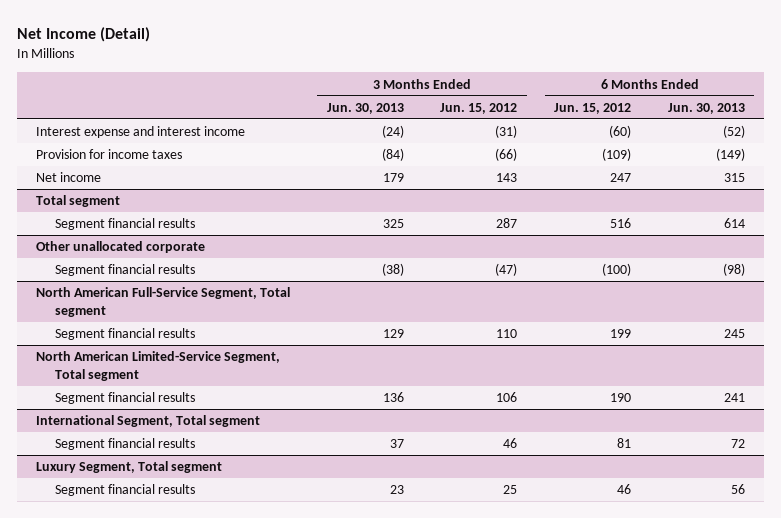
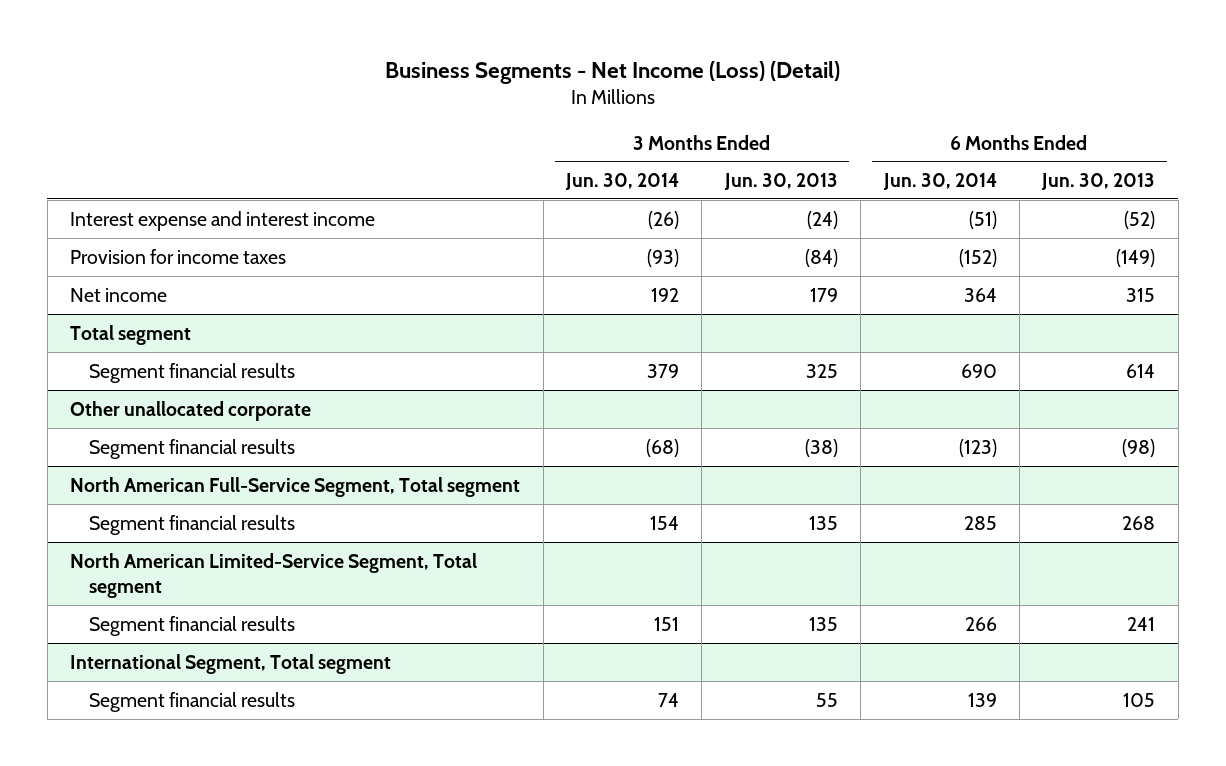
- Net Income (Detail)
+ Business Segments - Net Income (Loss) (Detail)
- | 3 Months Ended Jun. 30, 2013 | 3 Months Ended Jun. 15, 2012 | 6 Months Ended Jun. 15, 2012 | 6 Months Ended Jun. 30, 2013
+ | 3 Months Ended Jun. 30, 2014 | 3 Months Ended Jun. 30, 2013 | 6 Months Ended Jun. 30, 2014 | 6 Months Ended Jun. 30, 2013
@ North American Full-Service Segment, Total segment
- Segment financial results | 129 | 110 | 199 | 245
+ Segment financial results | 154 | 135 | 285 | 268
@ North American Limited-Service Segment, Total segment
- Segment financial results | 136 | 106 | 190 | 241
+ Segment financial results | 151 | 135 | 266 | 241
@ International Segment, Total segment
- Segment financial results | 37 | 46 | 81 | 72
- Luxury Segment, Total segment
- Segment financial results | 23 | 25 | 46 | 56
@ International Segment, Total segment
+ Segment financial results | 74 | 55 | 139 | 105

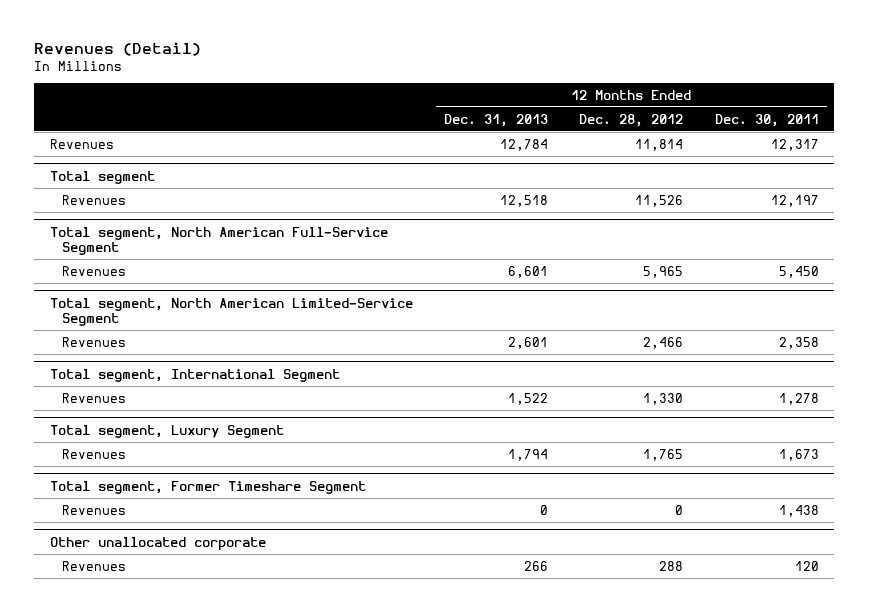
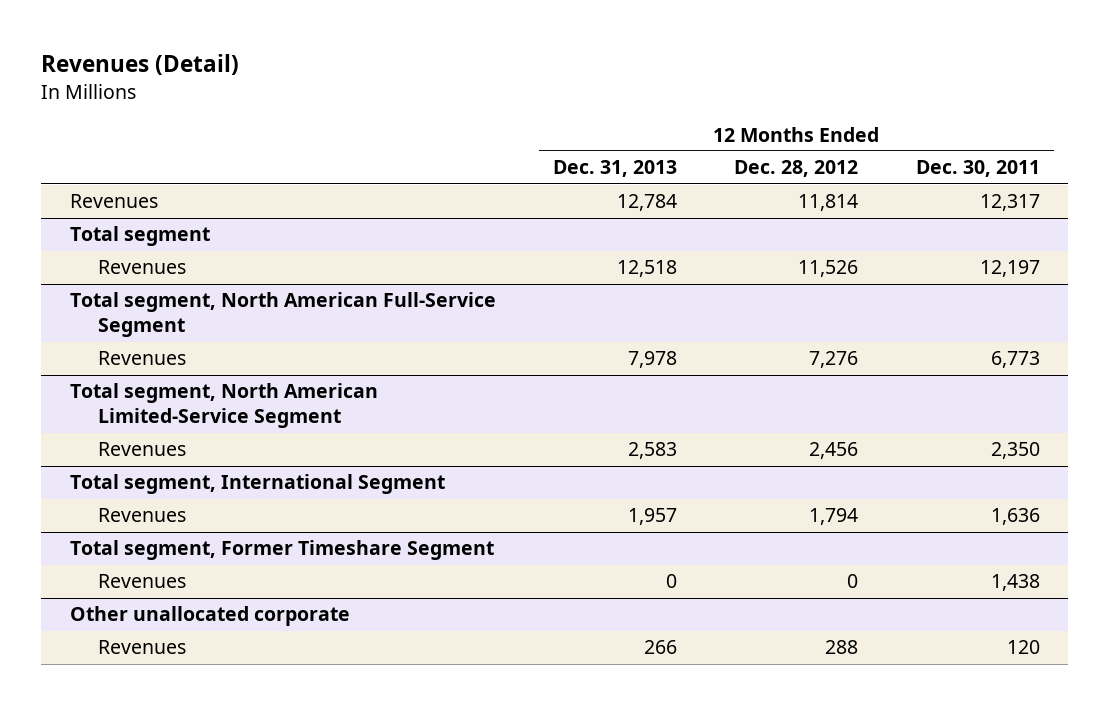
@ Total segment, North American Full-Service Segment
- Revenues | 6,601 | 5,965 | 5,450
+ Revenues | 7,978 | 7,276 | 6,773
@ Total segment, North American Limited-Service Segment
- Revenues | 2,601 | 2,466 | 2,358
+ Revenues | 2,583 | 2,456 | 2,350
@ Total segment, International Segment
- Revenues | 1,522 | 1,330 | 1,278
- Total segment, Luxury Segment
- Revenues | 1,794 | 1,765 | 1,673
@ Total segment, International Segment
+ Revenues | 1,957 | 1,794 | 1,636

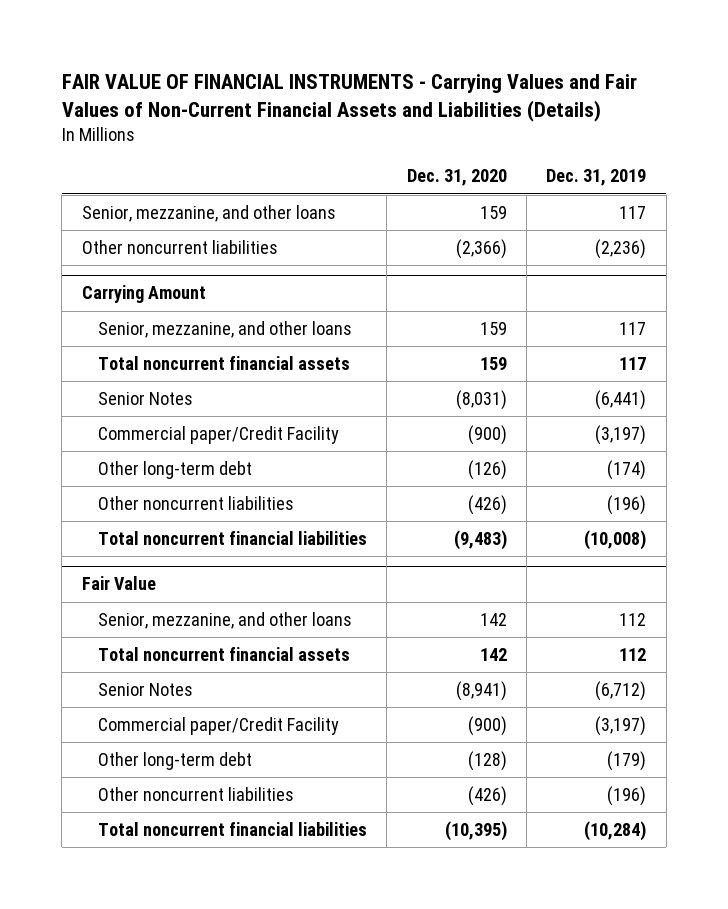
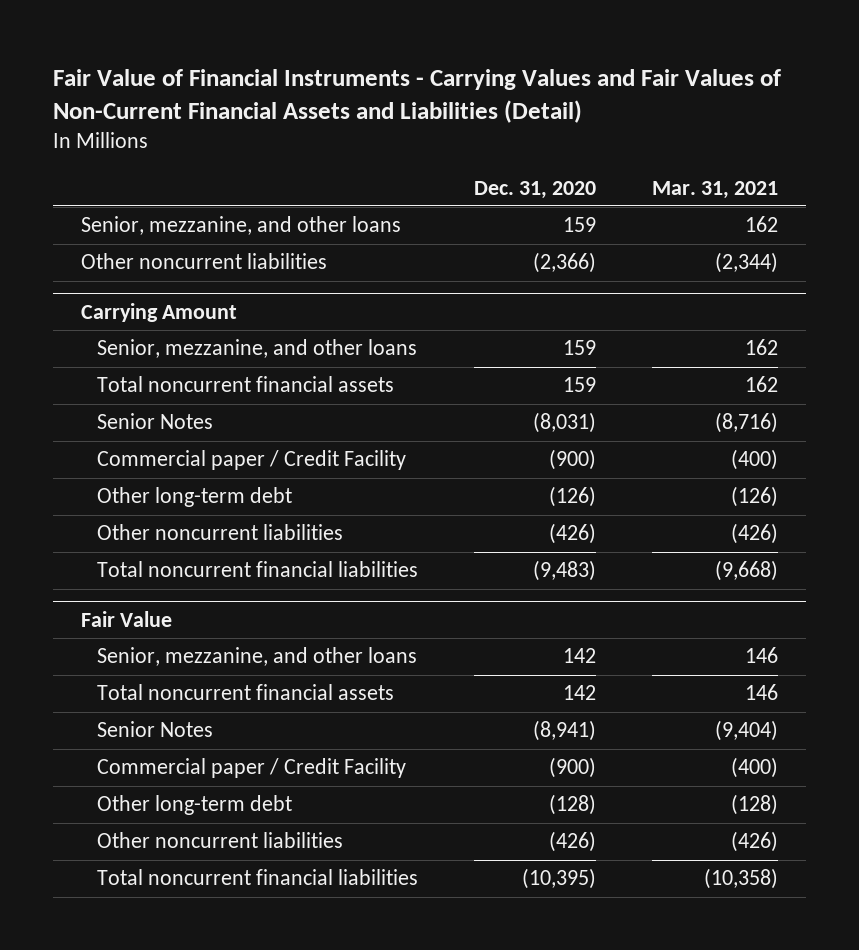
- FAIR VALUE OF FINANCIAL INSTRUMENTS - Carrying Values and Fair Values of Non-Current Financial Assets and Liabilities (Details)
+ Fair Value of Financial Instruments - Carrying Values and Fair Values of Non-Current Financial Assets and Liabilities (Detail)
- | Dec. 31, 2020 | Dec. 31, 2019
+ | Dec. 31, 2020 | Mar. 31, 2021
@ Carrying Amount
- Commercial paper/Credit Facility | (900) | (3,197)
+ Commercial paper / Credit Facility | (900) | (400)
@ Fair Value
- Commercial paper/Credit Facility | (900) | (3,197)
+ Commercial paper / Credit Facility | (900) | (400)

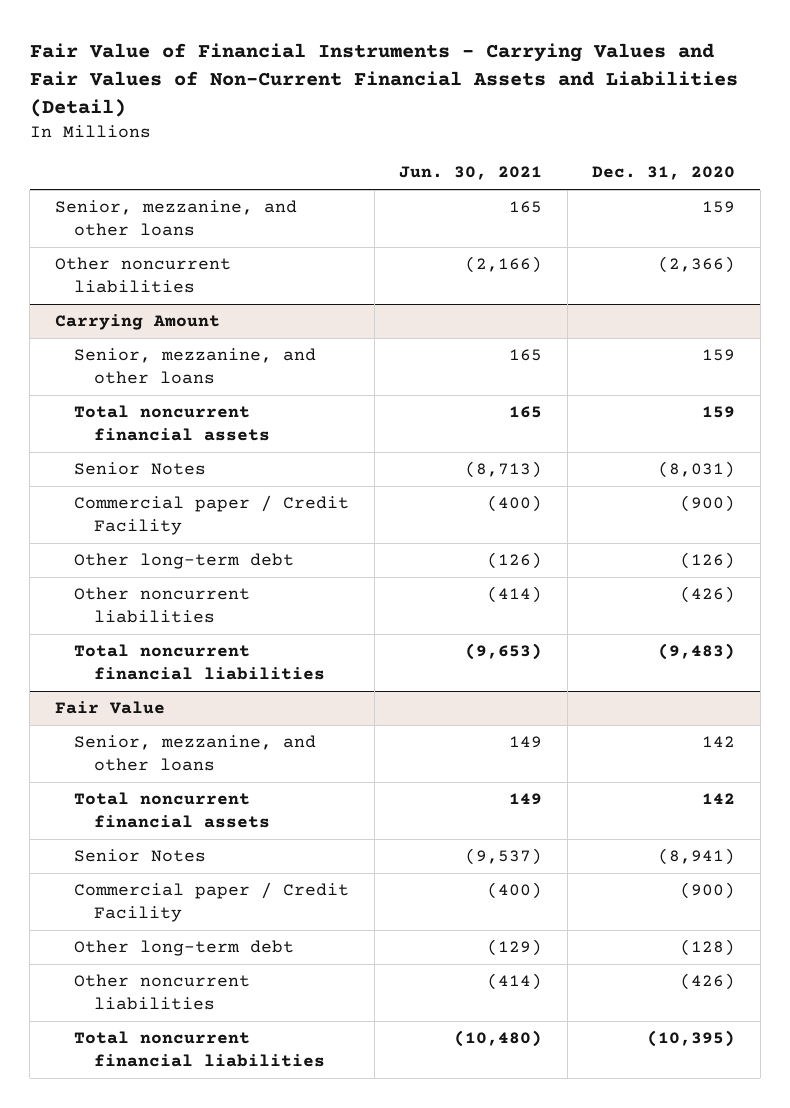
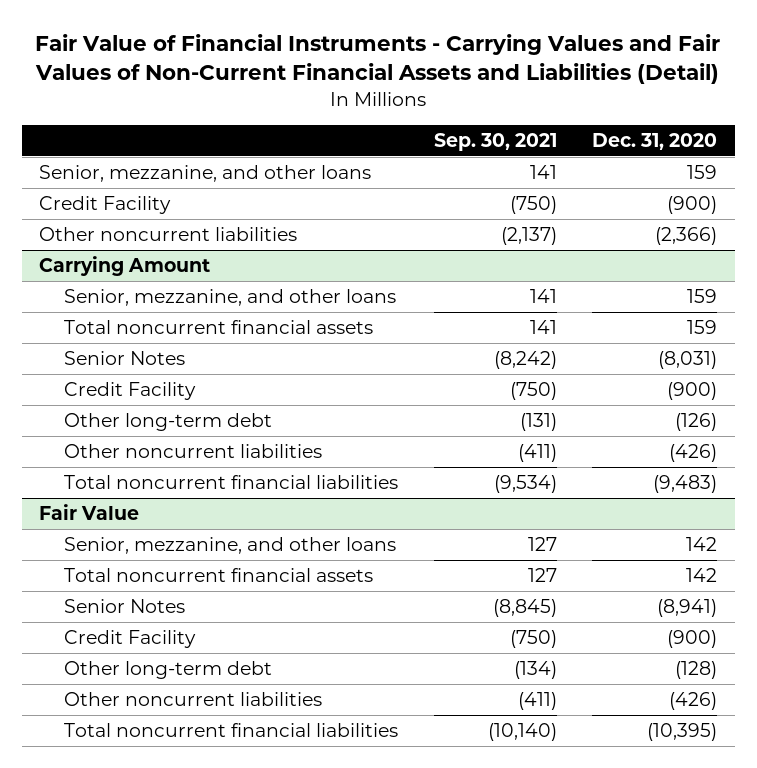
- | Jun. 30, 2021 | Dec. 31, 2020
+ | Sep. 30, 2021 | Dec. 31, 2020
+ Credit Facility | (750) | (900)
@ Carrying Amount
- Commercial paper / Credit Facility | (400) | (900)
+ Credit Facility | (750) | (900)
@ Fair Value
- Commercial paper / Credit Facility | (400) | (900)
+ Credit Facility | (750) | (900)

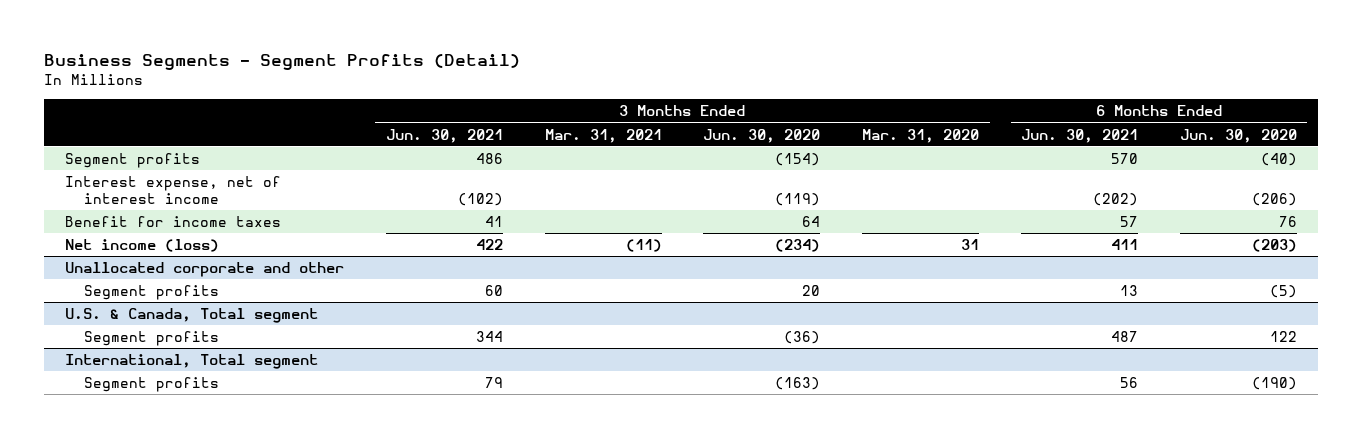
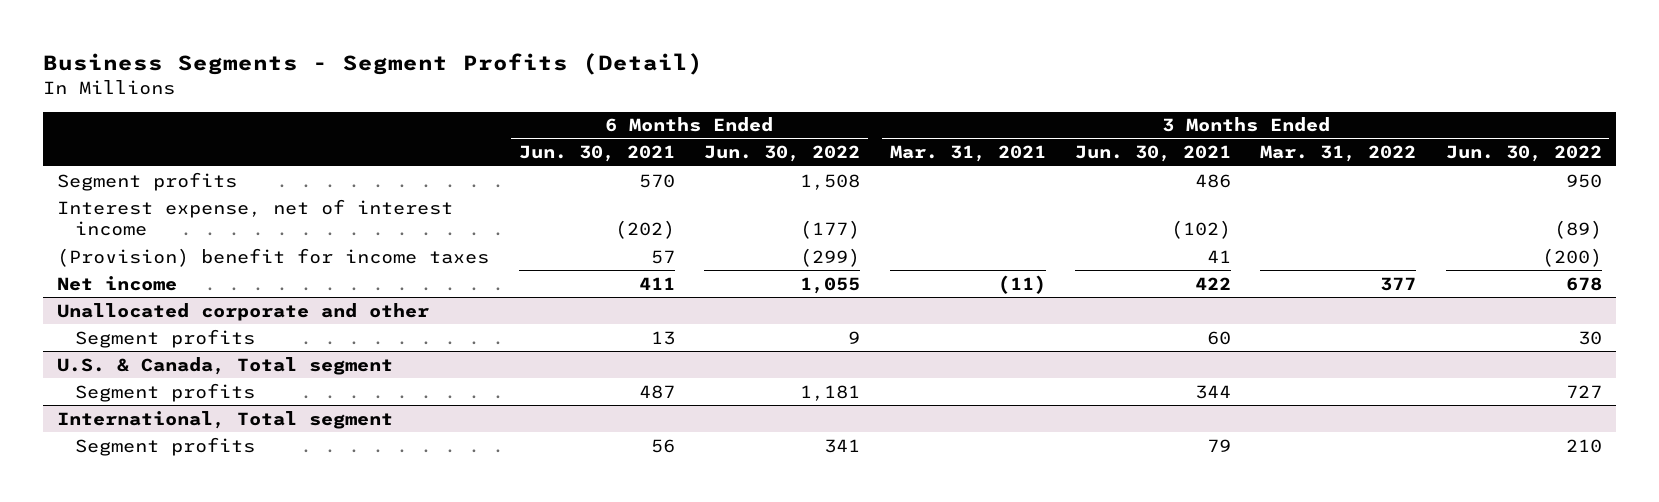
- | 3 Months Ended Jun. 30, 2021 | 3 Months Ended Mar. 31, 2021 | 3 Months Ended Jun. 30, 2020 | 3 Months Ended Mar. 31, 2020 | 6 Months Ended Jun. 30, 2021 | 6 Months Ended Jun. 30, 2020
+ | 6 Months Ended Jun. 30, 2021 | 6 Months Ended Jun. 30, 2022 | 3 Months Ended Mar. 31, 2021 | 3 Months Ended Jun. 30, 2021 | 3 Months Ended Mar. 31, 2022 | 3 Months Ended Jun. 30, 2022
- Benefit for income taxes | 41 | | 64 | | 57 | 76
- Net income (loss) | 422 | (11) | (234) | 31 | 411 | (203)
+ (Provision) benefit for income taxes | 57 | (299) | | 41 | | (200)
+ Net income | 411 | 1,055 | (11) | 422 | 377 | 678

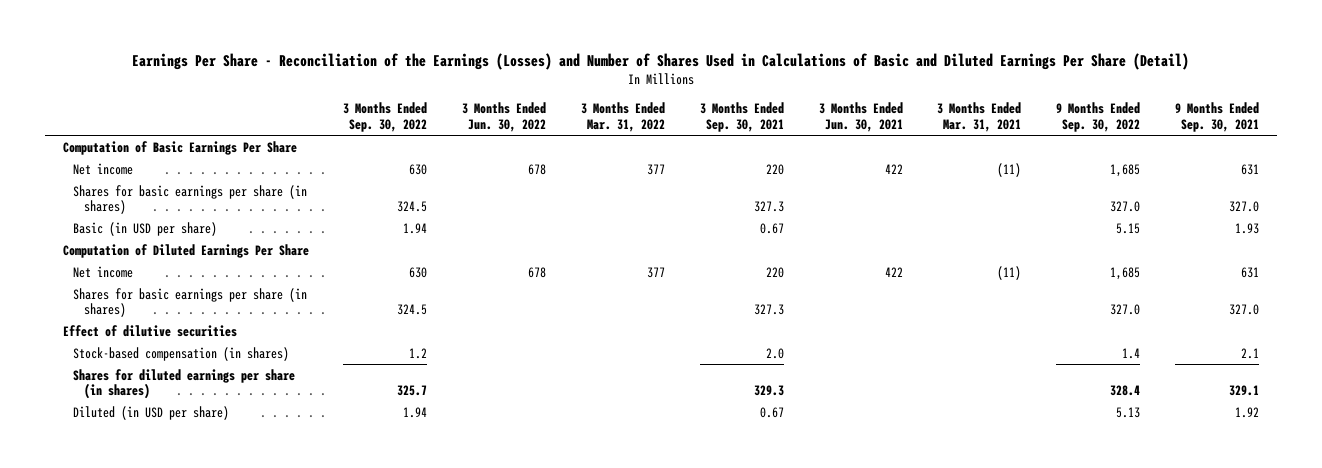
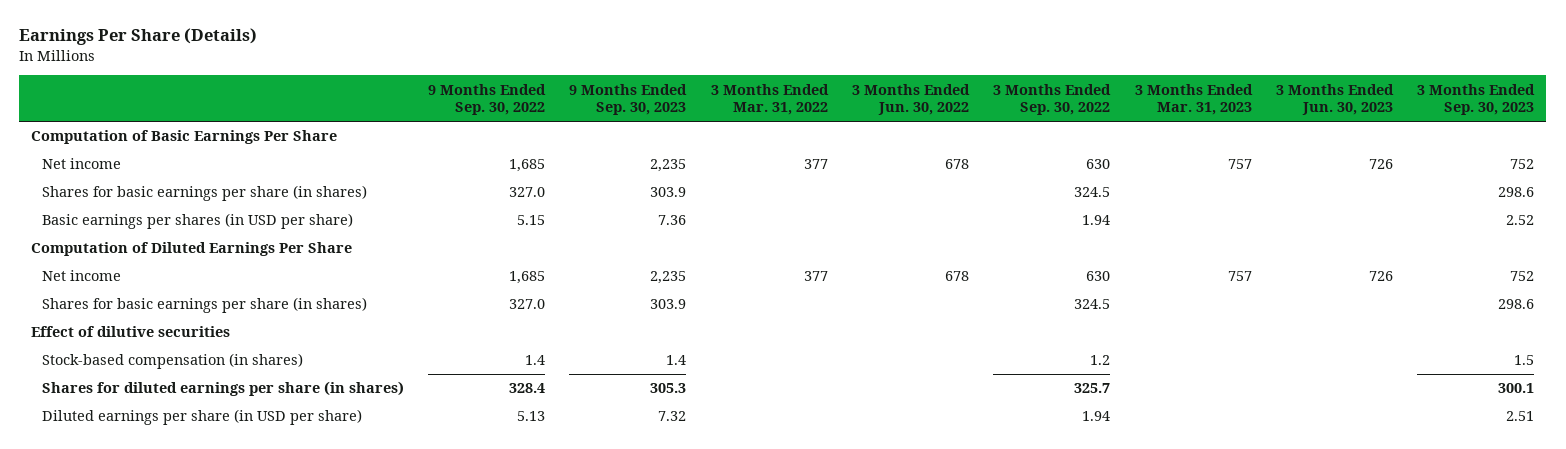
- Earnings Per Share - Reconciliation of the Earnings (Losses) and Number of Shares Used in Calculations of Basic and Diluted Earnings Per Share (Detail)
+ Earnings Per Share (Details)
- | 3 Months Ended Sep. 30, 2022 | 3 Months Ended Jun. 30, 2022 | 3 Months Ended Mar. 31, 2022 | 3 Months Ended Sep. 30, 2021 | 3 Months Ended Jun. 30, 2021 | 3 Months Ended Mar. 31, 2021 | 9 Months Ended Sep. 30, 2022 | 9 Months Ended Sep. 30, 2021
+ | 9 Months Ended Sep. 30, 2022 | 9 Months Ended Sep. 30, 2023 | 3 Months Ended Mar. 31, 2022 | 3 Months Ended Jun. 30, 2022 | 3 Months Ended Sep. 30, 2022 | 3 Months Ended Mar. 31, 2023 | 3 Months Ended Jun. 30, 2023 | 3 Months Ended Sep. 30, 2023
- Basic (in USD per share) | 1.94 | | | 0.67 | | | 5.15 | 1.93
+ Basic earnings per shares (in USD per share) | 5.15 | 7.36 | | | 1.94 | | | 2.52
- Diluted (in USD per share) | 1.94 | | | 0.67 | | | 5.13 | 1.92
+ Diluted earnings per share (in USD per share) | 5.13 | 7.32 | | | 1.94 | | | 2.51

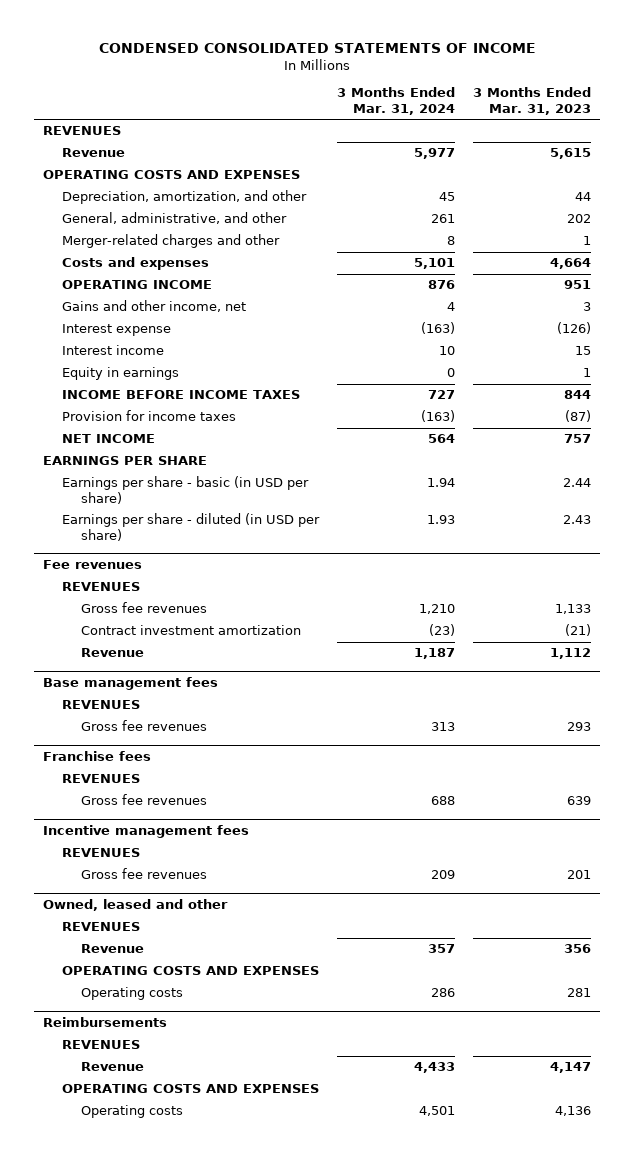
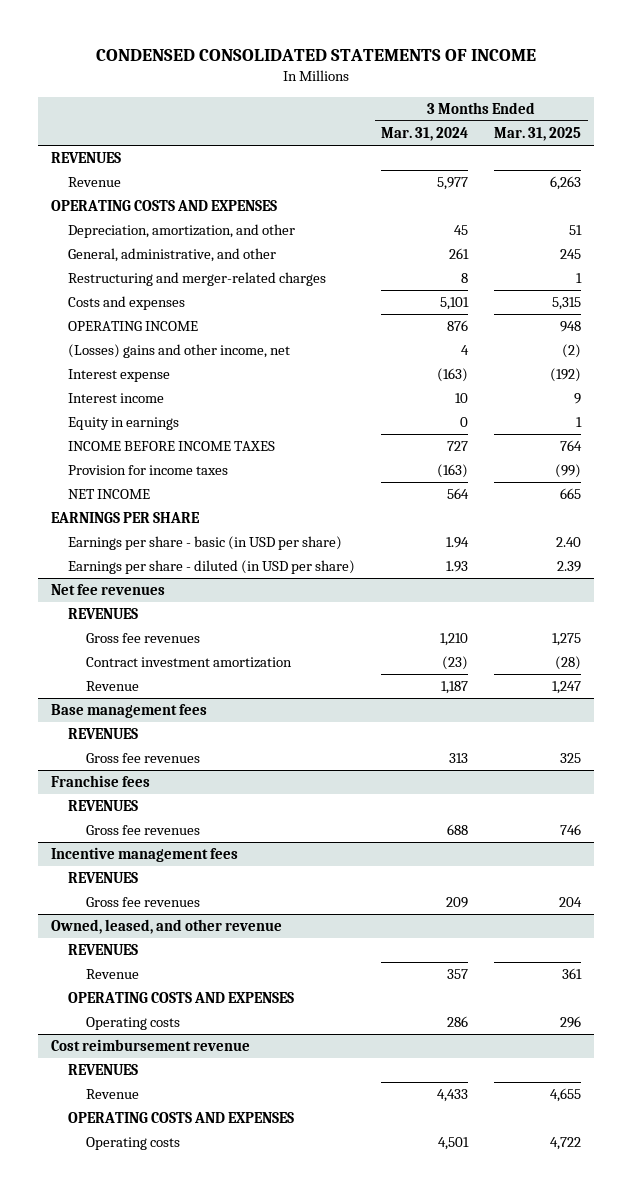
- | 3 Months Ended Mar. 31, 2024 | 3 Months Ended Mar. 31, 2023
+ | 3 Months Ended Mar. 31, 2024 | 3 Months Ended Mar. 31, 2025
- Merger-related charges and other | 8 | 1
+ Restructuring and merger-related charges | 8 | 1
- Gains and other income, net | 4 | 3
+ (Losses) gains and other income, net | 4 | (2)
- Fee revenues
+ Net fee revenues
- Owned, leased and other
+ Owned, leased, and other revenue
- Reimbursements
+ Cost reimbursement revenue

